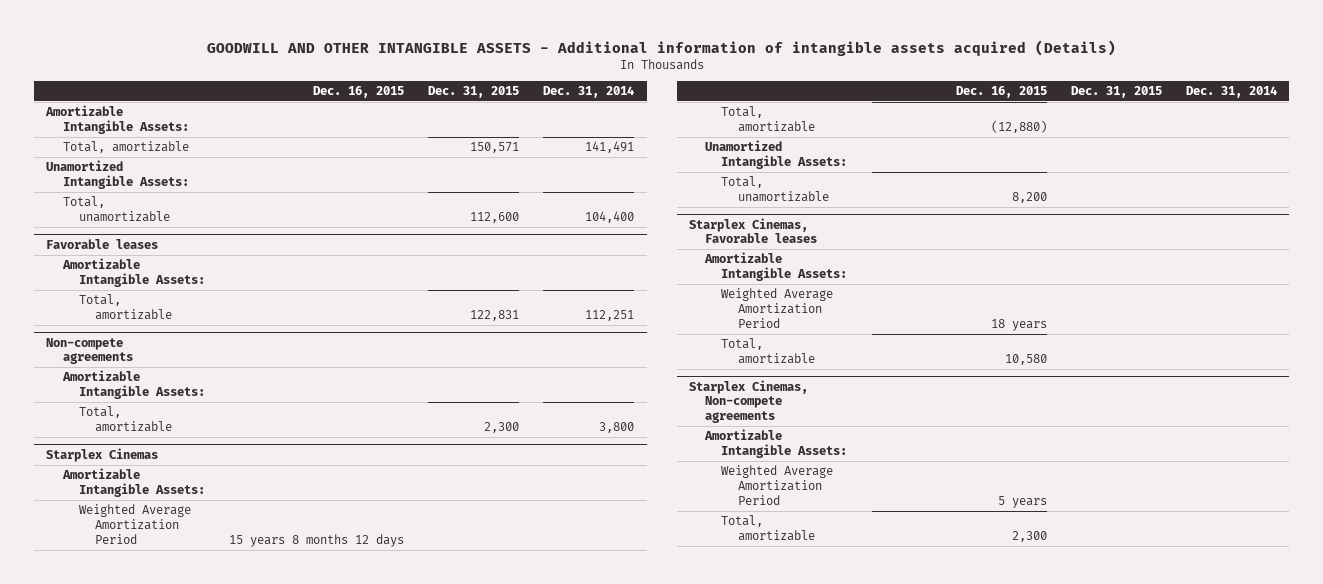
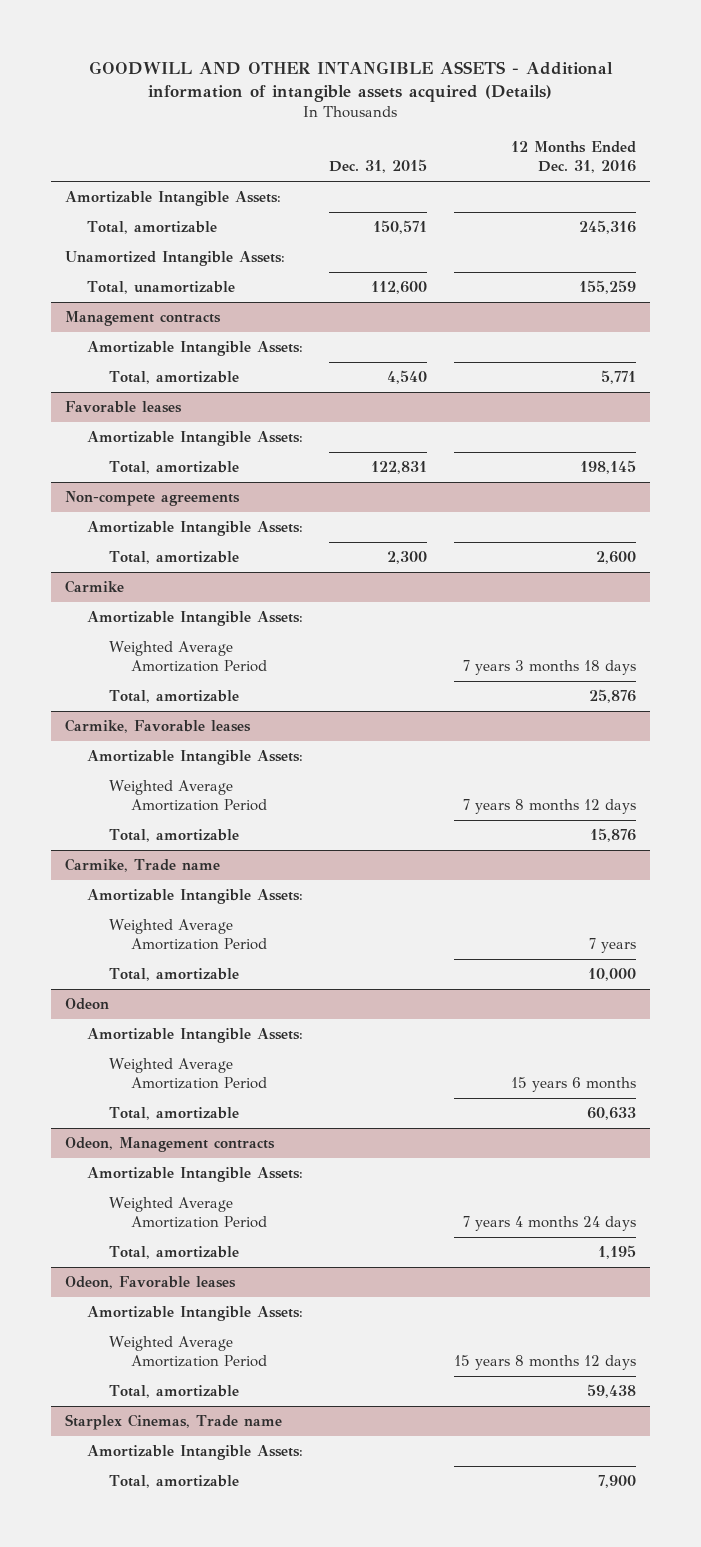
- | Dec. 16, 2015 | Dec. 31, 2015 | Dec. 31, 2014
+ | Dec. 31, 2015 | 12 Months Ended Dec. 31, 2016
+ Management contracts
+ Amortizable Intangible Assets:
+ Total, amortizable | 4,540 | 5,771
- Starplex Cinemas
+ Carmike
+ Amortizable Intangible Assets:
+ Weighted Average Amortization Period | | 7 years 3 months 18 days
+ Total, amortizable | | 25,876
+ Carmike, Favorable leases
+ Amortizable Intangible Assets:
+ Weighted Average Amortization Period | | 7 years 8 months 12 days
+ Total, amortizable | | 15,876
+ Carmike, Trade name
+ Amortizable Intangible Assets:
+ Weighted Average Amortization Period | | 7 years
+ Total, amortizable | | 10,000
+ Odeon
+ Amortizable Intangible Assets:
+ Weighted Average Amortization Period | | 15 years 6 months
+ Total, amortizable | | 60,633
+ Odeon, Management contracts
+ Amortizable Intangible Assets:
+ Weighted Average Amortization Period | | 7 years 4 months 24 days
+ Total, amortizable | | 1,195
+ Odeon, Favorable leases
+ Amortizable Intangible Assets:
+ Weighted Average Amortization Period | | 15 years 8 months 12 days
+ Total, amortizable | | 59,438
+ Starplex Cinemas, Trade name
- Weighted Average Amortization Period | 15 years 8 months 12 days | |
- Unamortized Intangible Assets:
- Total, unamortizable | 8,200 | |
- Starplex Cinemas, Favorable leases
- Amortizable Intangible Assets:
- Weighted Average Amortization Period | 18 years | |
- Total, amortizable | 10,580 | |
- Starplex Cinemas, Non-compete agreements
- Amortizable Intangible Assets:
- Weighted Average Amortization Period | 5 years | |
- Total, amortizable | 2,300 | |

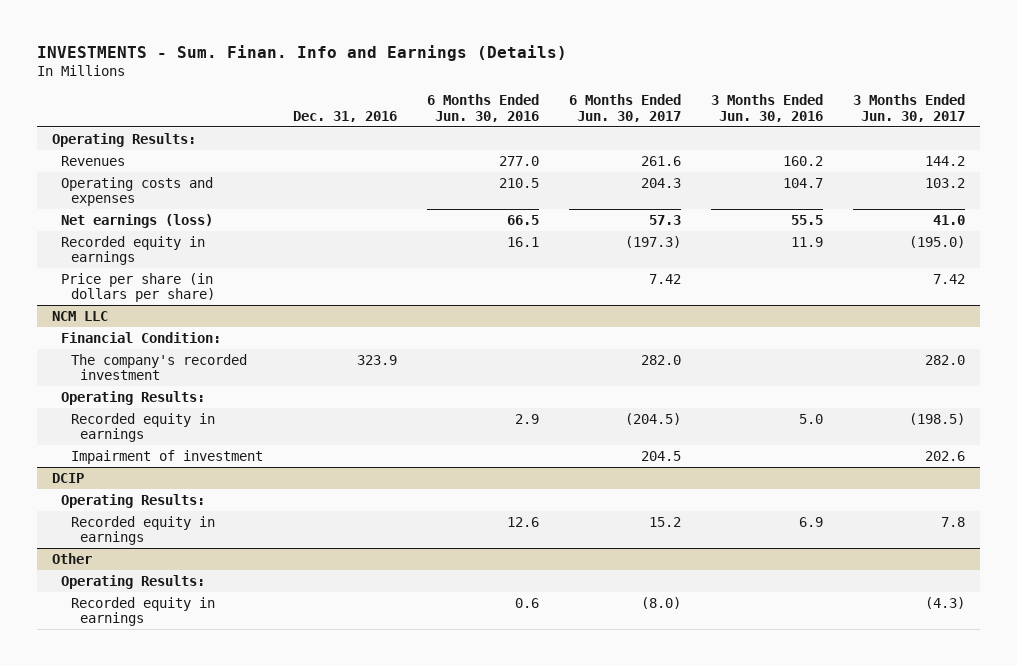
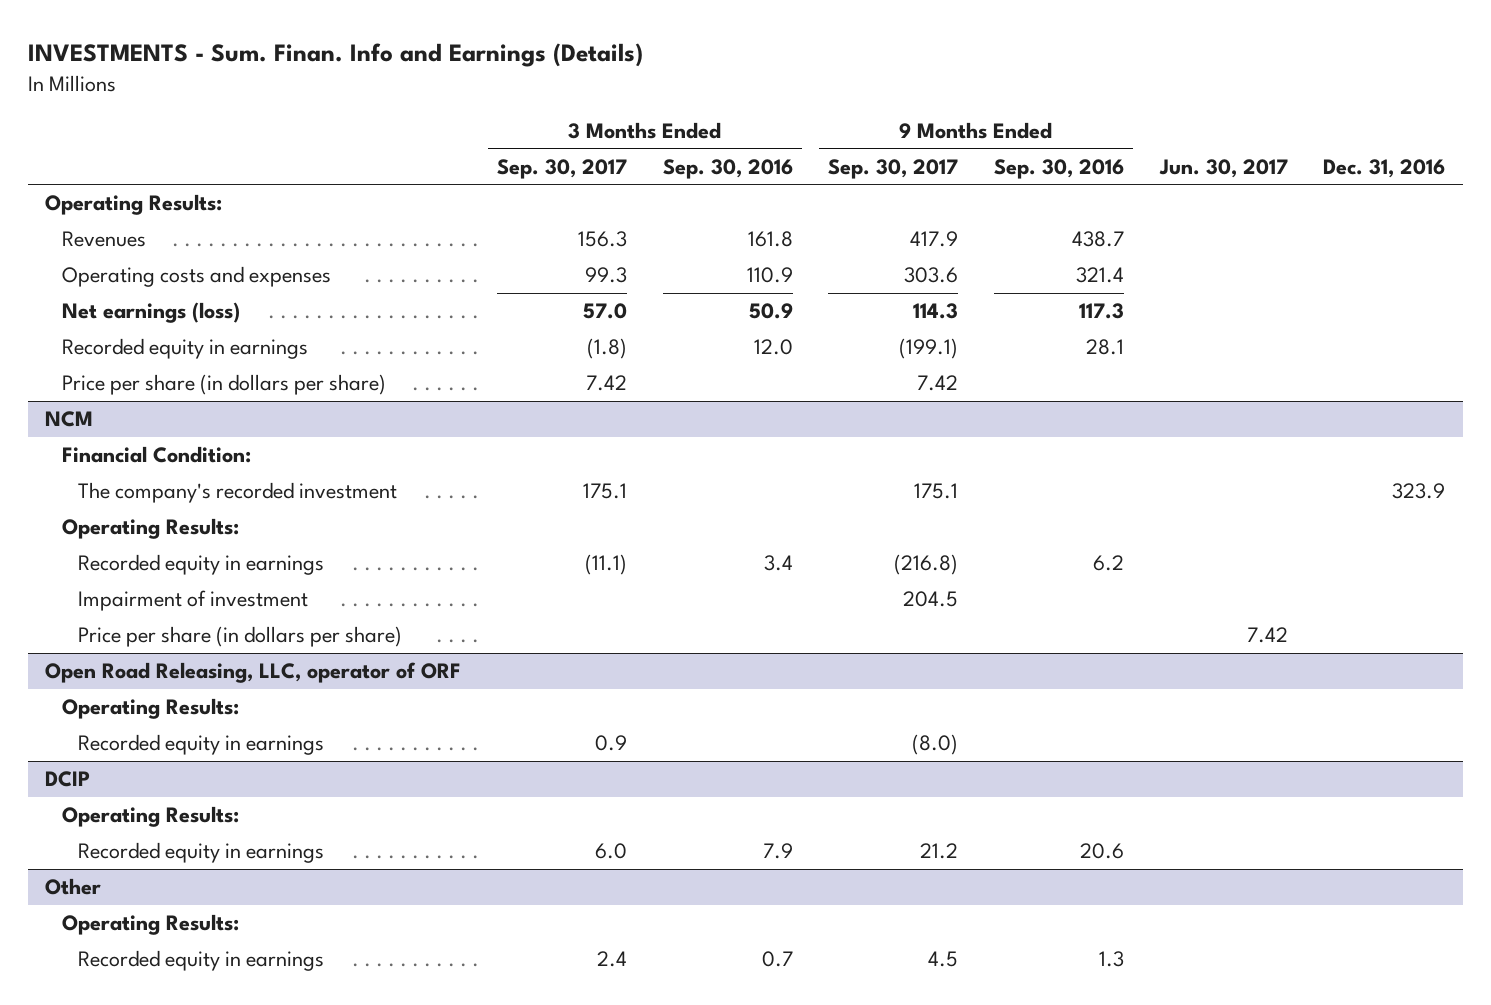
- | Dec. 31, 2016 | 6 Months Ended Jun. 30, 2016 | 6 Months Ended Jun. 30, 2017 | 3 Months Ended Jun. 30, 2016 | 3 Months Ended Jun. 30, 2017
+ | 3 Months Ended Sep. 30, 2017 | 3 Months Ended Sep. 30, 2016 | 9 Months Ended Sep. 30, 2017 | 9 Months Ended Sep. 30, 2016 | Jun. 30, 2017 | Dec. 31, 2016
- NCM LLC
+ NCM
+ Price per share (in dollars per share) | | | | | 7.42 |
+ Open Road Releasing, LLC, operator of ORF
+ Operating Results:
+ Recorded equity in earnings | 0.9 | | (8.0) | | |

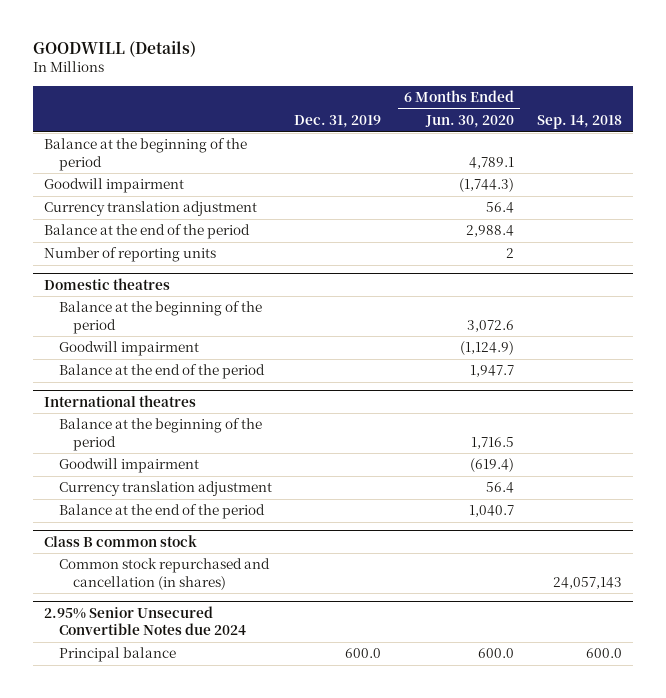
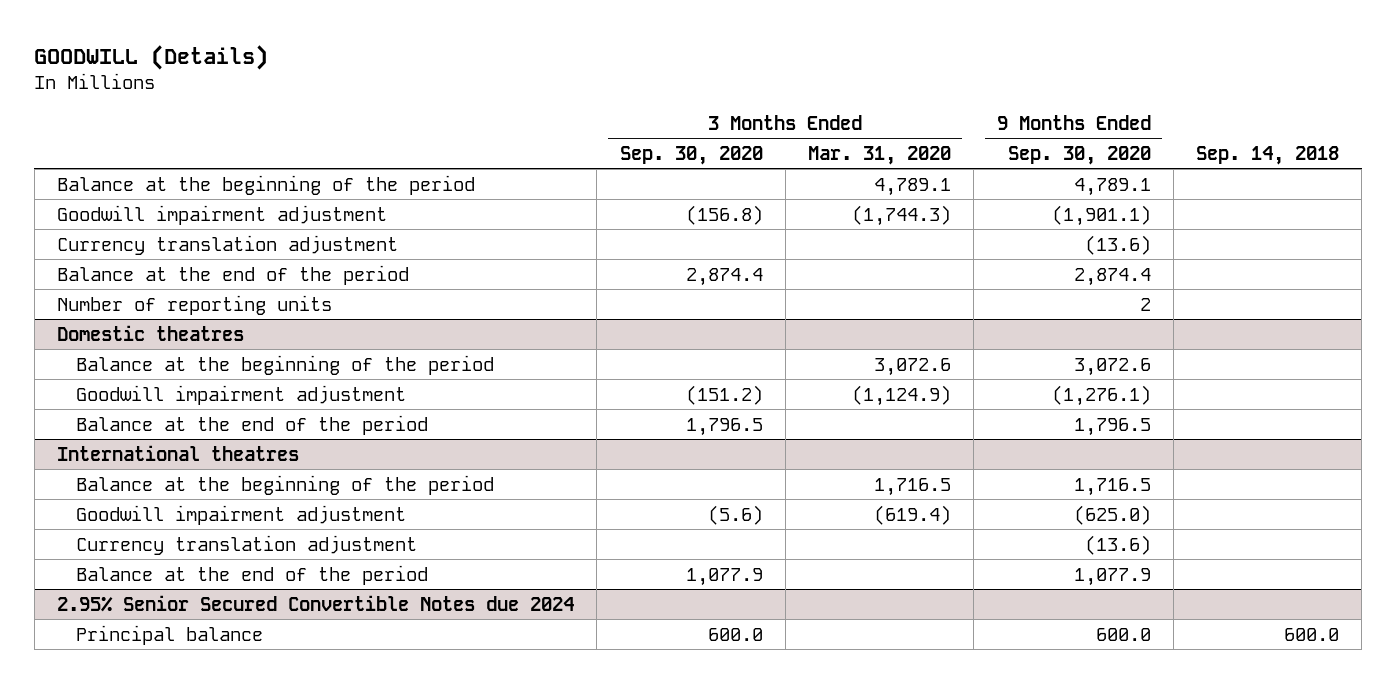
- | Dec. 31, 2019 | 6 Months Ended Jun. 30, 2020 | Sep. 14, 2018
+ | 3 Months Ended Sep. 30, 2020 | 3 Months Ended Mar. 31, 2020 | 9 Months Ended Sep. 30, 2020 | Sep. 14, 2018
- Goodwill impairment | | (1,744.3) |
+ Goodwill impairment adjustment | (156.8) | (1,744.3) | (1,901.1) |
@ Domestic theatres
- Goodwill impairment | | (1,124.9) |
+ Goodwill impairment adjustment | (151.2) | (1,124.9) | (1,276.1) |
@ International theatres
- Goodwill impairment | | (619.4) |
+ Goodwill impairment adjustment | (5.6) | (619.4) | (625.0) |
- Class B common stock
- Common stock repurchased and cancellation (in shares) | | | 24,057,143
- 2.95% Senior Unsecured Convertible Notes due 2024
+ 2.95% Senior Secured Convertible Notes due 2024

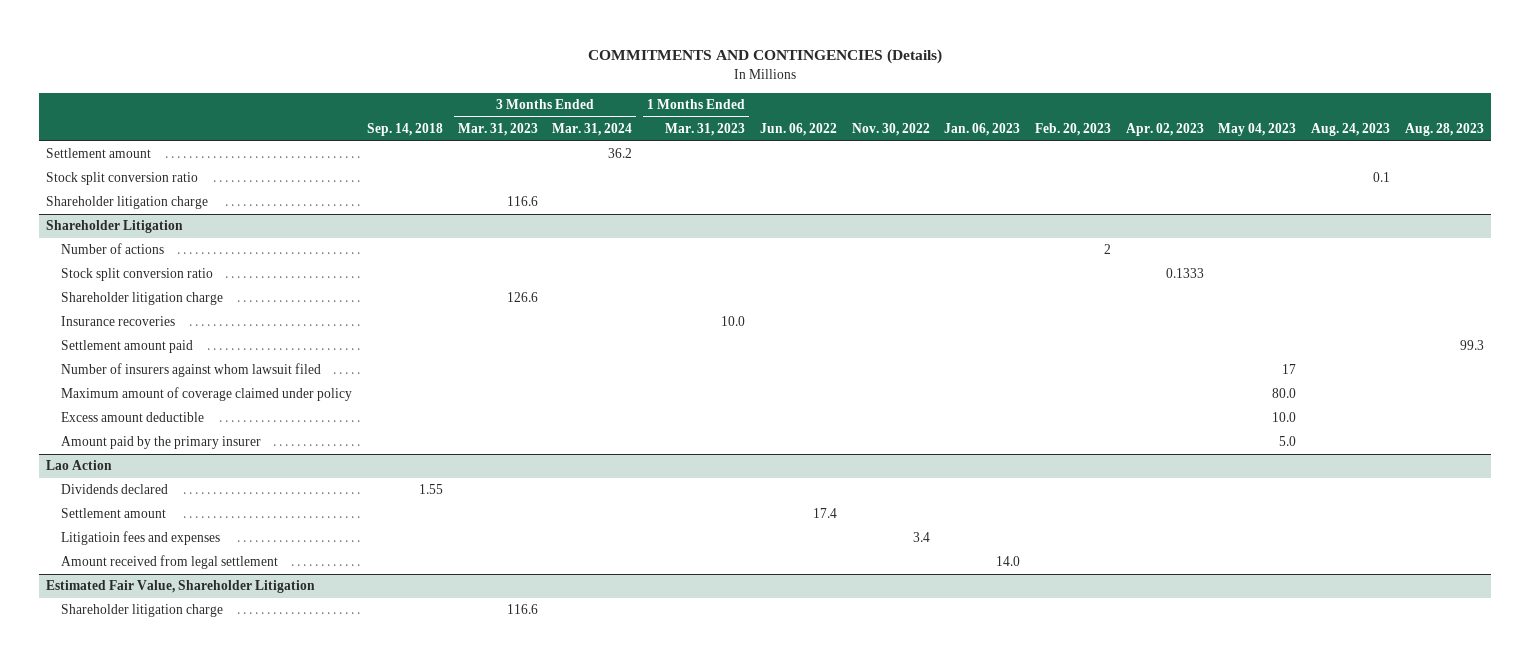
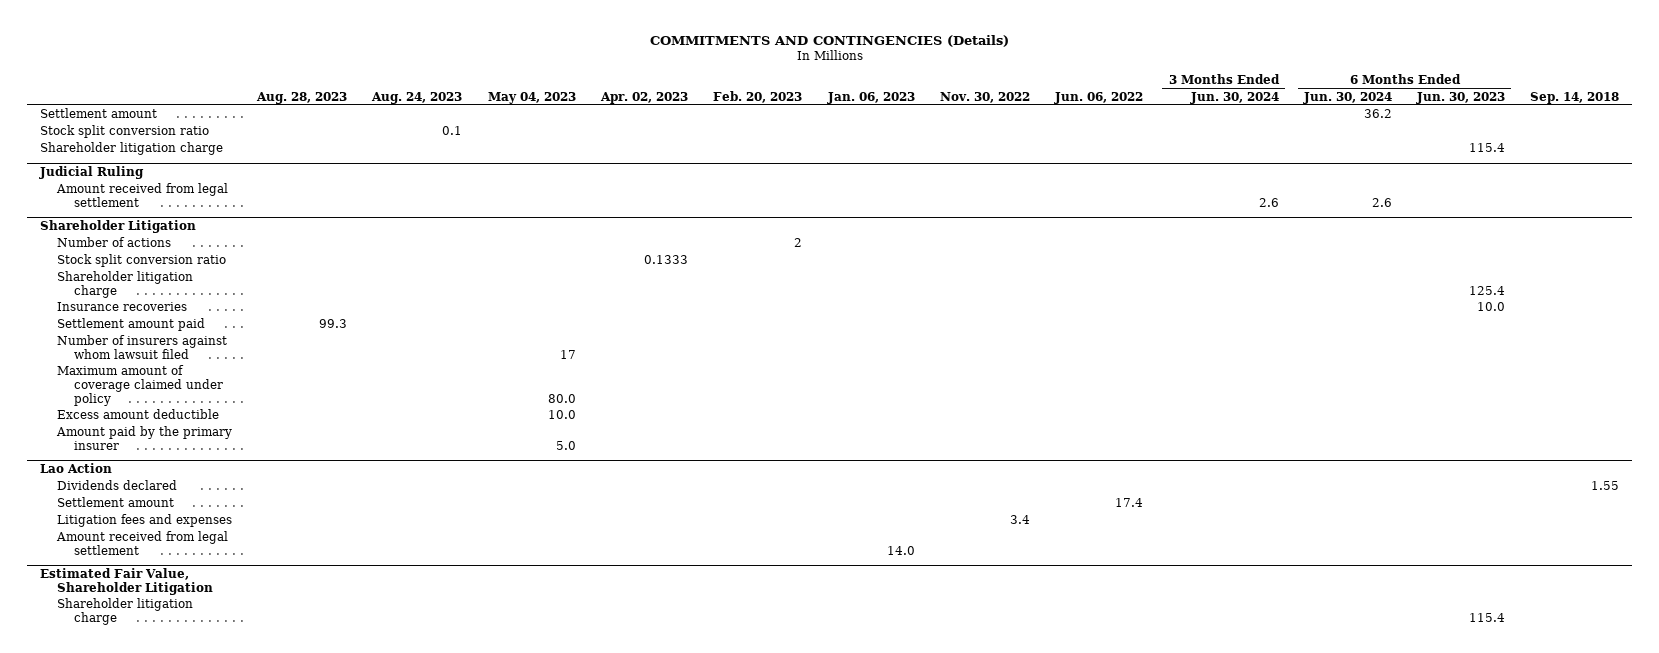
- | Sep. 14, 2018 | 3 Months Ended Mar. 31, 2023 | 3 Months Ended Mar. 31, 2024 | 1 Months Ended Mar. 31, 2023 | Jun. 06, 2022 | Nov. 30, 2022 | Jan. 06, 2023 | Feb. 20, 2023 | Apr. 02, 2023 | May 04, 2023 | Aug. 24, 2023 | Aug. 28, 2023
+ | Aug. 28, 2023 | Aug. 24, 2023 | May 04, 2023 | Apr. 02, 2023 | Feb. 20, 2023 | Jan. 06, 2023 | Nov. 30, 2022 | Jun. 06, 2022 | 3 Months Ended Jun. 30, 2024 | 6 Months Ended Jun. 30, 2024 | 6 Months Ended Jun. 30, 2023 | Sep. 14, 2018
+ Judicial Ruling
+ Amount received from legal settlement | | | | | | | | | 2.6 | 2.6 | |
@ Lao Action
- Litigatioin fees and expenses | | | | | | 3.4 | | | | | |
+ Litigation fees and expenses | | | | | | | 3.4 | | | | |

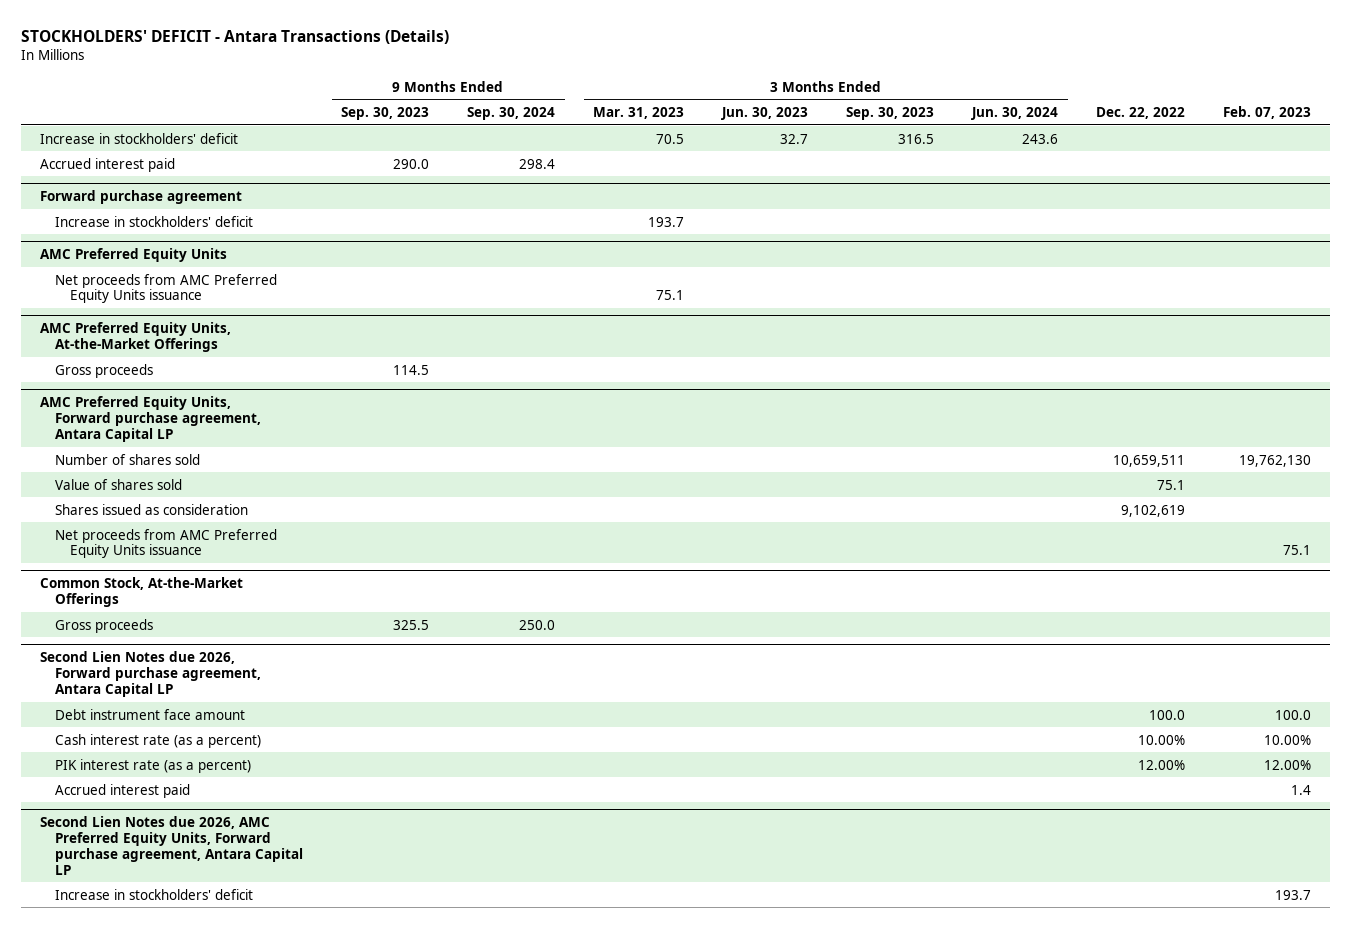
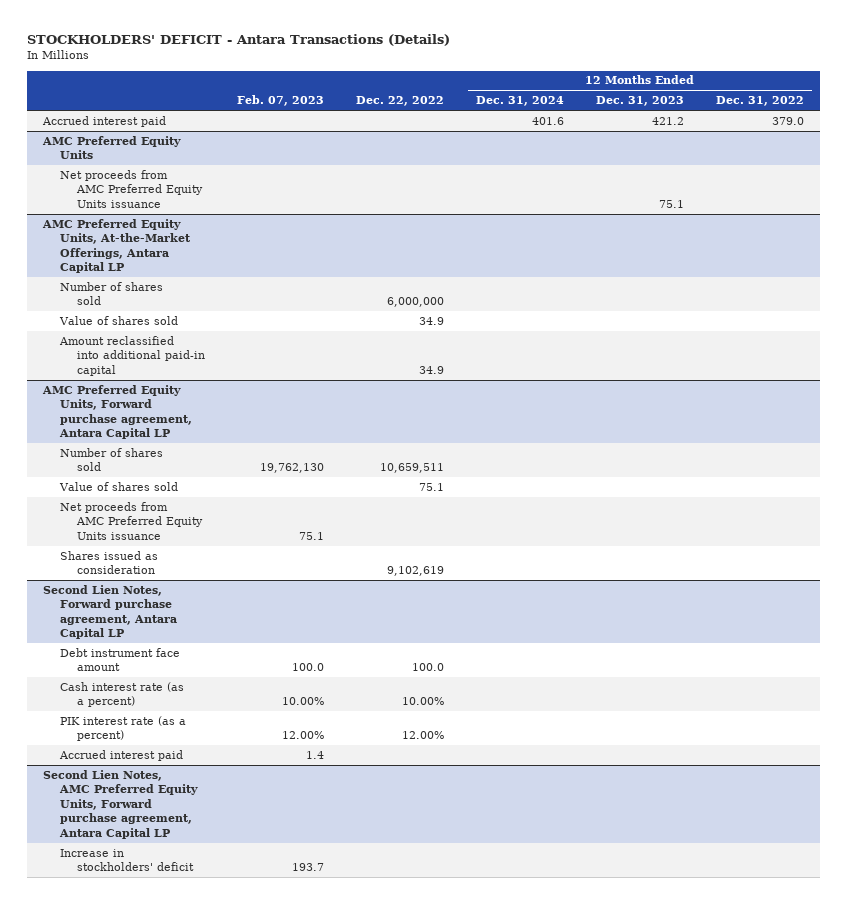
- | 9 Months Ended Sep. 30, 2023 | 9 Months Ended Sep. 30, 2024 | 3 Months Ended Mar. 31, 2023 | 3 Months Ended Jun. 30, 2023 | 3 Months Ended Sep. 30, 2023 | 3 Months Ended Jun. 30, 2024 | Dec. 22, 2022 | Feb. 07, 2023
+ | Feb. 07, 2023 | Dec. 22, 2022 | 12 Months Ended Dec. 31, 2024 | 12 Months Ended Dec. 31, 2023 | 12 Months Ended Dec. 31, 2022
- Increase in stockholders' deficit | | | 70.5 | 32.7 | 316.5 | 243.6 | |
- Forward purchase agreement
- Increase in stockholders' deficit | | | 193.7 | | | | |
- AMC Preferred Equity Units, At-the-Market Offerings
- Gross proceeds | 114.5 | | | | | | |
+ AMC Preferred Equity Units, At-the-Market Offerings, Antara Capital LP
+ Number of shares sold | | 6,000,000 | | |
+ Value of shares sold | | 34.9 | | |
+ Amount reclassified into additional paid-in capital | | 34.9 | | |
- Common Stock, At-the-Market Offerings
- Gross proceeds | 325.5 | 250.0 | | | | | |
- Second Lien Notes due 2026, Forward purchase agreement, Antara Capital LP
@ AMC Preferred Equity Units, Forward purchase agreement, Antara Capital LP
moved down: Shares issued as consideration | | 9,102,619 | | |
+ Second Lien Notes, Forward purchase agreement, Antara Capital LP
- Second Lien Notes due 2026, AMC Preferred Equity Units, Forward purchase agreement, Antara Capital LP
+ Second Lien Notes, AMC Preferred Equity Units, Forward purchase agreement, Antara Capital LP

